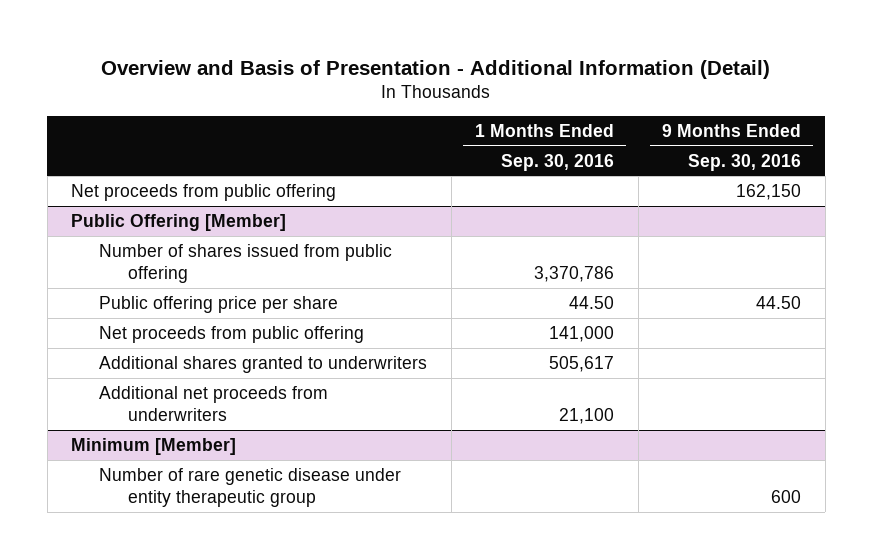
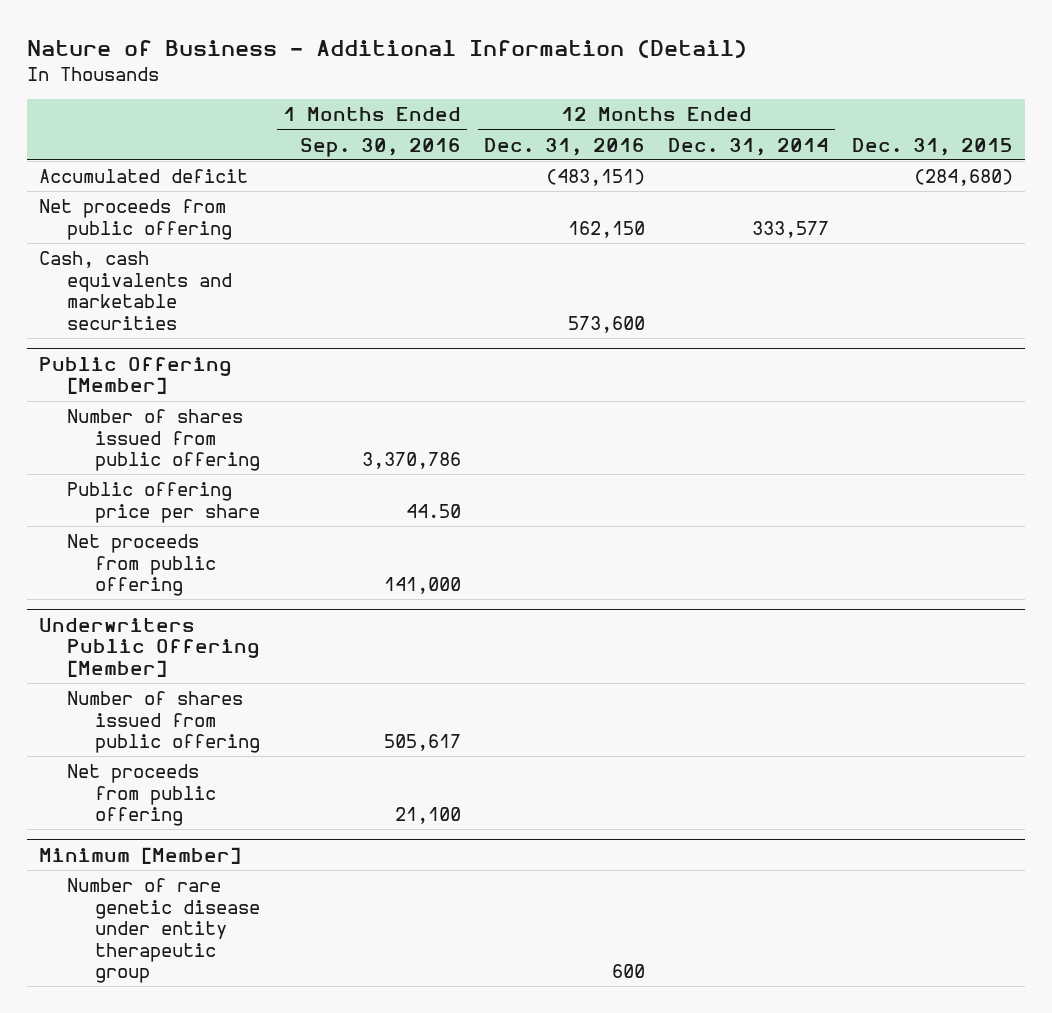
- Overview and Basis of Presentation - Additional Information (Detail)
+ Nature of Business - Additional Information (Detail)
- | 1 Months Ended Sep. 30, 2016 | 9 Months Ended Sep. 30, 2016
+ | 1 Months Ended Sep. 30, 2016 | 12 Months Ended Dec. 31, 2016 | 12 Months Ended Dec. 31, 2014 | Dec. 31, 2015
+ Accumulated deficit | | (483,151) | | (284,680)
+ Cash, cash equivalents and marketable securities | | 573,600 | |
@ Public Offering [Member]
- Additional shares granted to underwriters | 505,617 |
- Additional net proceeds from underwriters | 21,100 |
+ Underwriters Public Offering [Member]
+ Number of shares issued from public offering | 505,617 | | |
+ Net proceeds from public offering | 21,100 | | |

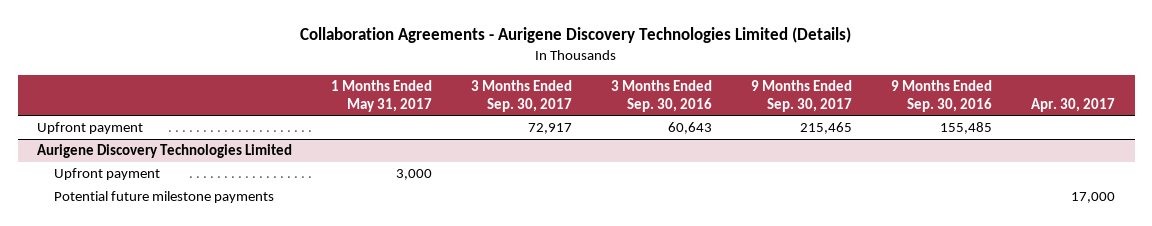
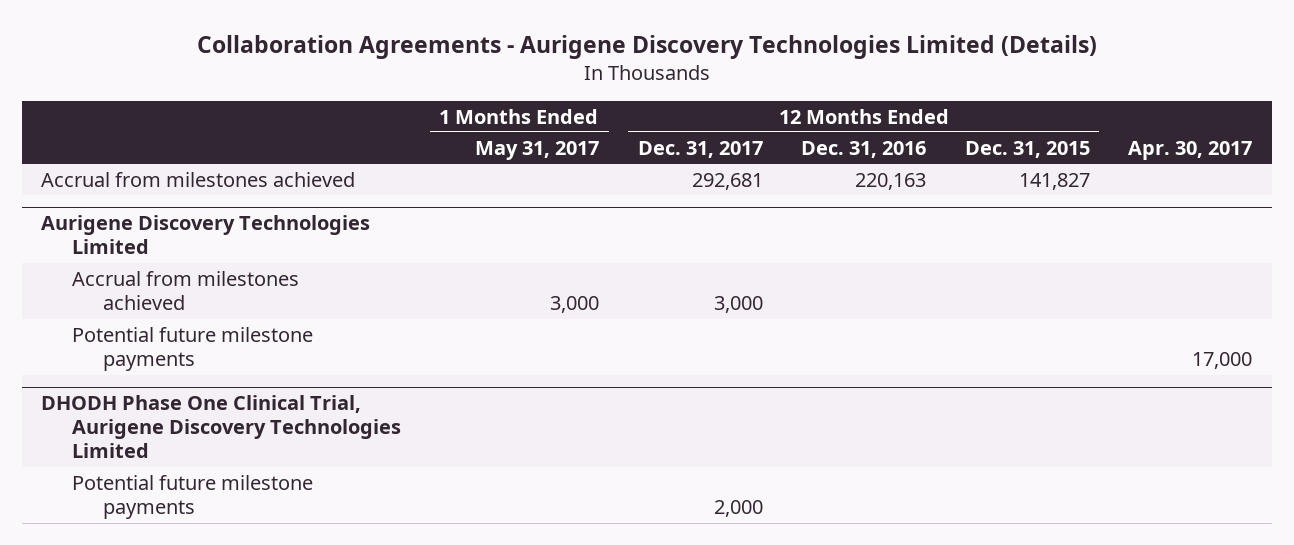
- | 1 Months Ended May 31, 2017 | 3 Months Ended Sep. 30, 2017 | 3 Months Ended Sep. 30, 2016 | 9 Months Ended Sep. 30, 2017 | 9 Months Ended Sep. 30, 2016 | Apr. 30, 2017
+ | 1 Months Ended May 31, 2017 | 12 Months Ended Dec. 31, 2017 | 12 Months Ended Dec. 31, 2016 | 12 Months Ended Dec. 31, 2015 | Apr. 30, 2017
- Upfront payment | | 72,917 | 60,643 | 215,465 | 155,485 |
+ Accrual from milestones achieved | | 292,681 | 220,163 | 141,827 |
@ Aurigene Discovery Technologies Limited
- Upfront payment | 3,000 | | | | |
+ Accrual from milestones achieved | 3,000 | 3,000 | | |
+ DHODH Phase One Clinical Trial, Aurigene Discovery Technologies Limited
+ Potential future milestone payments | | 2,000 | | |

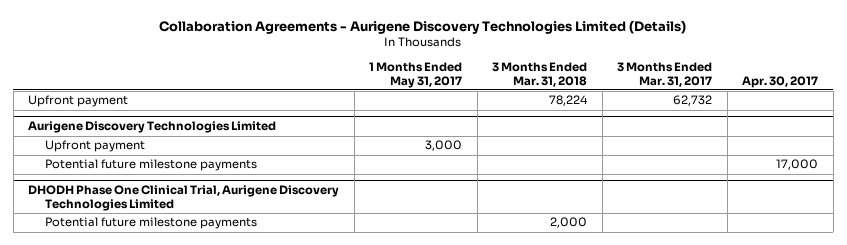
- | 1 Months Ended May 31, 2017 | 12 Months Ended Dec. 31, 2017 | 12 Months Ended Dec. 31, 2016 | 12 Months Ended Dec. 31, 2015 | Apr. 30, 2017
+ | 1 Months Ended May 31, 2017 | 3 Months Ended Mar. 31, 2018 | 3 Months Ended Mar. 31, 2017 | Apr. 30, 2017
- Accrual from milestones achieved | | 292,681 | 220,163 | 141,827 |
+ Upfront payment | | 78,224 | 62,732 |
@ Aurigene Discovery Technologies Limited
- Accrual from milestones achieved | 3,000 | 3,000 | | |
+ Upfront payment | 3,000 | | |

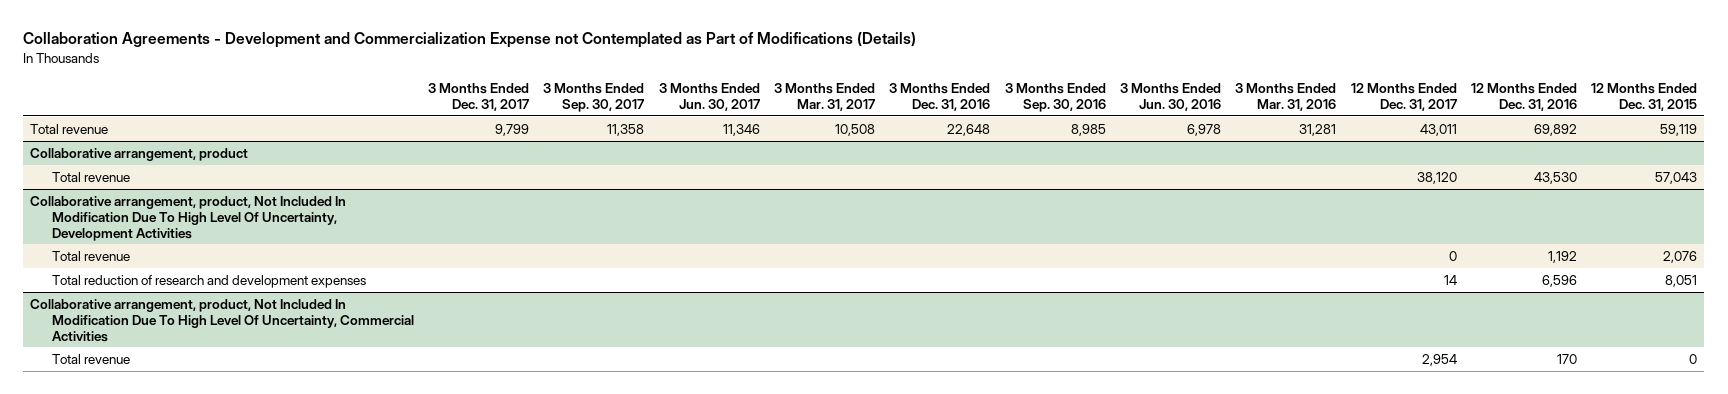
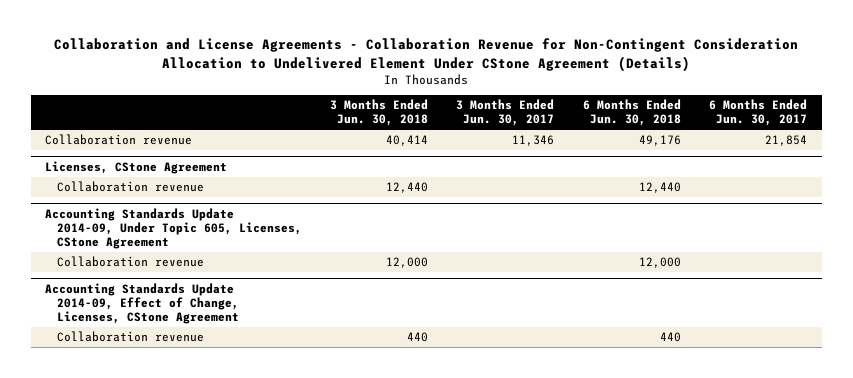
- Collaboration Agreements - Development and Commercialization Expense not Contemplated as Part of Modifications (Details)
+ Collaboration and License Agreements - Collaboration Revenue for Non-Contingent Consideration Allocation to Undelivered Element Under CStone Agreement (Details)
- | 3 Months Ended Dec. 31, 2017 | 3 Months Ended Sep. 30, 2017 | 3 Months Ended Jun. 30, 2017 | 3 Months Ended Mar. 31, 2017 | 3 Months Ended Dec. 31, 2016 | 3 Months Ended Sep. 30, 2016 | 3 Months Ended Jun. 30, 2016 | 3 Months Ended Mar. 31, 2016 | 12 Months Ended Dec. 31, 2017 | 12 Months Ended Dec. 31, 2016 | 12 Months Ended Dec. 31, 2015
+ | 3 Months Ended Jun. 30, 2018 | 3 Months Ended Jun. 30, 2017 | 6 Months Ended Jun. 30, 2018 | 6 Months Ended Jun. 30, 2017
- Total revenue | 9,799 | 11,358 | 11,346 | 10,508 | 22,648 | 8,985 | 6,978 | 31,281 | 43,011 | 69,892 | 59,119
- Collaborative arrangement, product
- Total revenue | | | | | | | | | 38,120 | 43,530 | 57,043
- Collaborative arrangement, product, Not Included In Modification Due To High Level Of Uncertainty, Development Activities
- Total revenue | | | | | | | | | 0 | 1,192 | 2,076
- Total reduction of research and development expenses | | | | | | | | | 14 | 6,596 | 8,051
- Collaborative arrangement, product, Not Included In Modification Due To High Level Of Uncertainty, Commercial Activities
- Total revenue | | | | | | | | | 2,954 | 170 | 0
+ Collaboration revenue | 40,414 | 11,346 | 49,176 | 21,854
+ Licenses, CStone Agreement
+ Collaboration revenue | 12,440 | | 12,440 |
+ Accounting Standards Update 2014-09, Under Topic 605, Licenses, CStone Agreement
+ Collaboration revenue | 12,000 | | 12,000 |
+ Accounting Standards Update 2014-09, Effect of Change, Licenses, CStone Agreement
+ Collaboration revenue | 440 | | 440 |

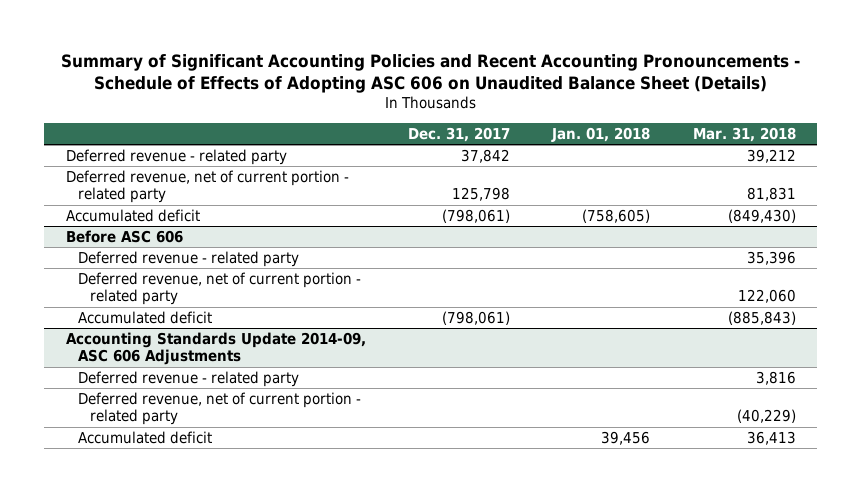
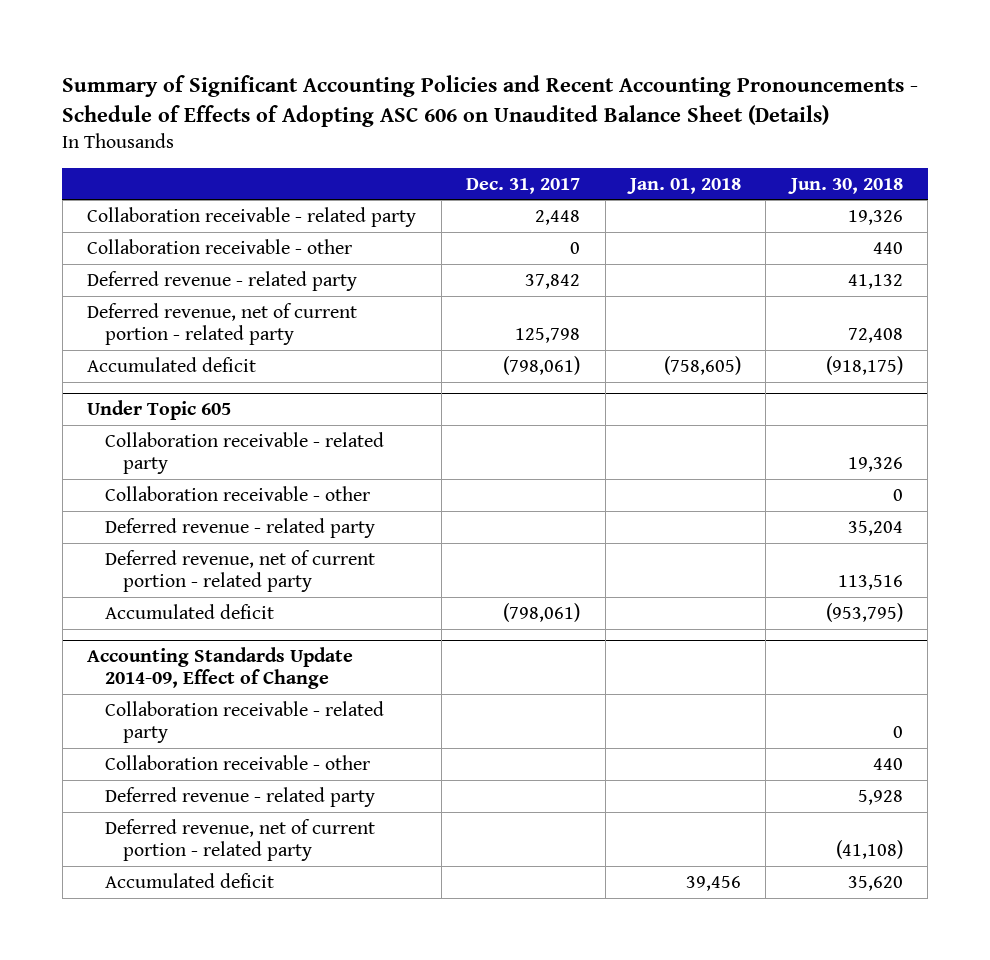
- | Dec. 31, 2017 | Jan. 01, 2018 | Mar. 31, 2018
+ | Dec. 31, 2017 | Jan. 01, 2018 | Jun. 30, 2018
+ Collaboration receivable - related party | 2,448 | | 19,326
+ Collaboration receivable - other | 0 | | 440
- Before ASC 606
+ Under Topic 605
+ Collaboration receivable - related party | | | 19,326
+ Collaboration receivable - other | | | 0
- Accounting Standards Update 2014-09, ASC 606 Adjustments
+ Accounting Standards Update 2014-09, Effect of Change
+ Collaboration receivable - related party | | | 0
+ Collaboration receivable - other | | | 440

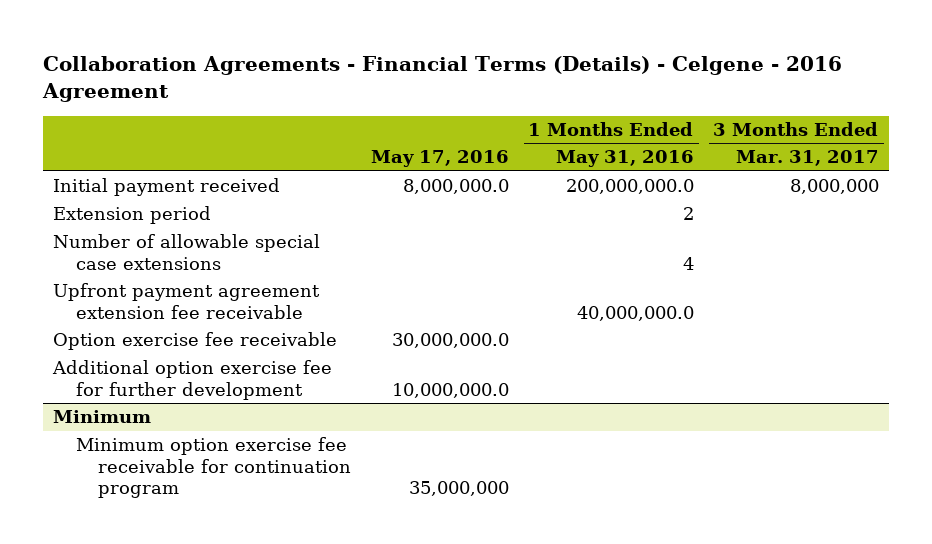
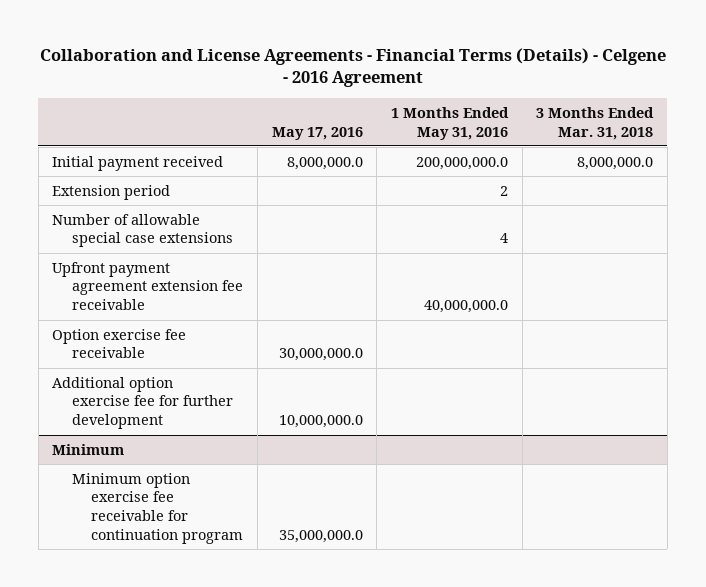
- Collaboration Agreements - Financial Terms (Details) - Celgene - 2016 Agreement
+ Collaboration and License Agreements - Financial Terms (Details) - Celgene - 2016 Agreement
- | May 17, 2016 | 1 Months Ended May 31, 2016 | 3 Months Ended Mar. 31, 2017
+ | May 17, 2016 | 1 Months Ended May 31, 2016 | 3 Months Ended Mar. 31, 2018
@ Minimum
- Minimum option exercise fee receivable for continuation program | 35,000,000 | |
+ Minimum option exercise fee receivable for continuation program | 35,000,000.0 | |

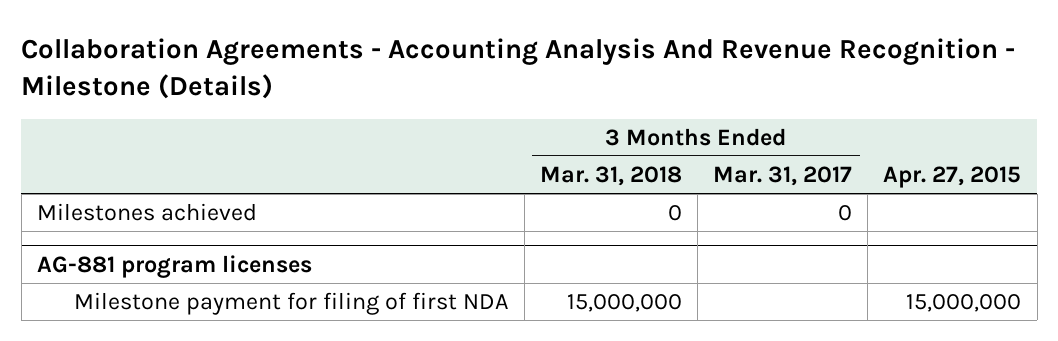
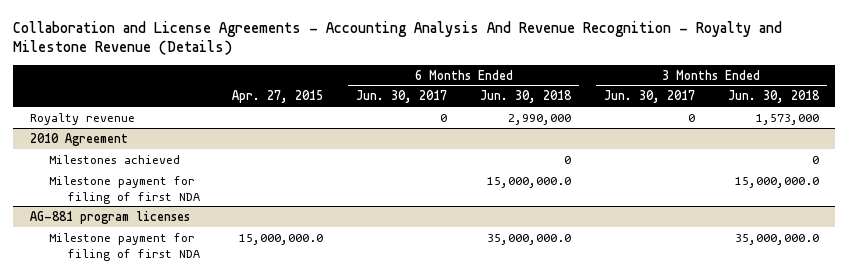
- Collaboration Agreements - Accounting Analysis And Revenue Recognition - Milestone (Details)
+ Collaboration and License Agreements - Accounting Analysis And Revenue Recognition - Royalty and Milestone Revenue (Details)
- | 3 Months Ended Mar. 31, 2018 | 3 Months Ended Mar. 31, 2017 | Apr. 27, 2015
+ | Apr. 27, 2015 | 6 Months Ended Jun. 30, 2017 | 6 Months Ended Jun. 30, 2018 | 3 Months Ended Jun. 30, 2017 | 3 Months Ended Jun. 30, 2018
- Milestones achieved | 0 | 0 |
+ Royalty revenue | | 0 | 2,990,000 | 0 | 1,573,000
+ 2010 Agreement
+ Milestones achieved | | | 0 | | 0
+ Milestone payment for filing of first NDA | | | 15,000,000.0 | | 15,000,000.0
@ AG-881 program licenses
- Milestone payment for filing of first NDA | 15,000,000 | | 15,000,000
+ Milestone payment for filing of first NDA | 15,000,000.0 | | 35,000,000.0 | | 35,000,000.0

